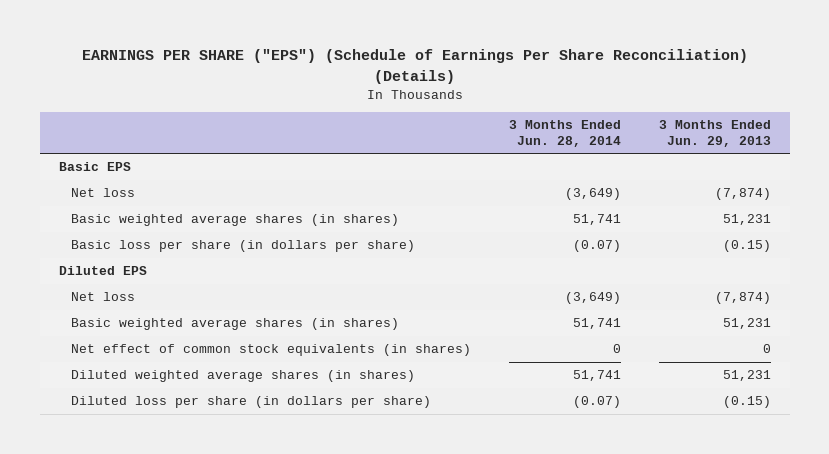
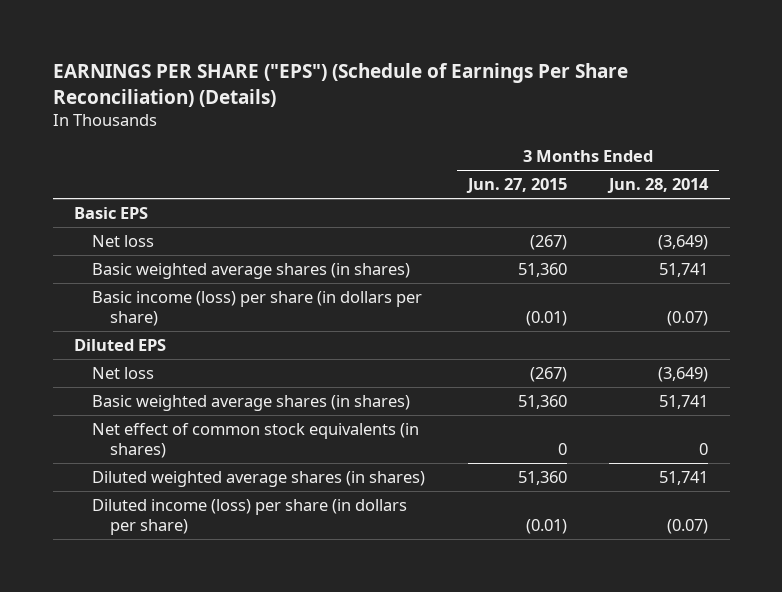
- | 3 Months Ended Jun. 28, 2014 | 3 Months Ended Jun. 29, 2013
+ | 3 Months Ended Jun. 27, 2015 | 3 Months Ended Jun. 28, 2014
- Basic loss per share (in dollars per share) | (0.07) | (0.15)
+ Basic income (loss) per share (in dollars per share) | (0.01) | (0.07)
- Diluted loss per share (in dollars per share) | (0.07) | (0.15)
+ Diluted income (loss) per share (in dollars per share) | (0.01) | (0.07)

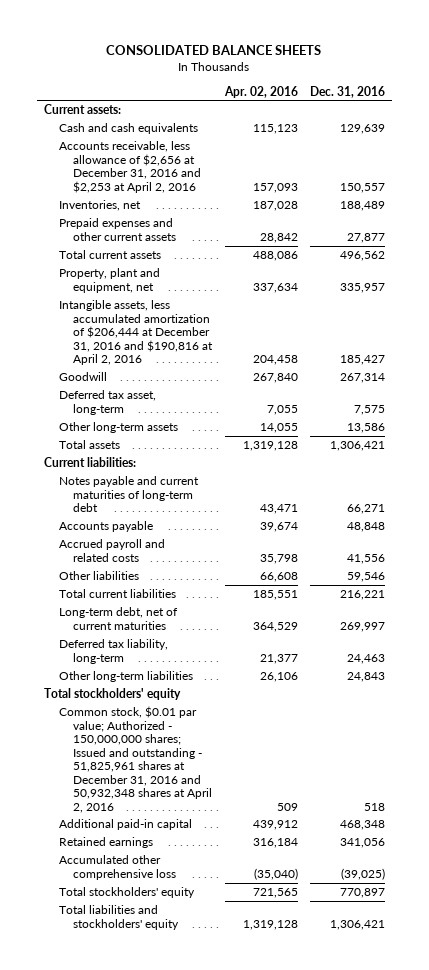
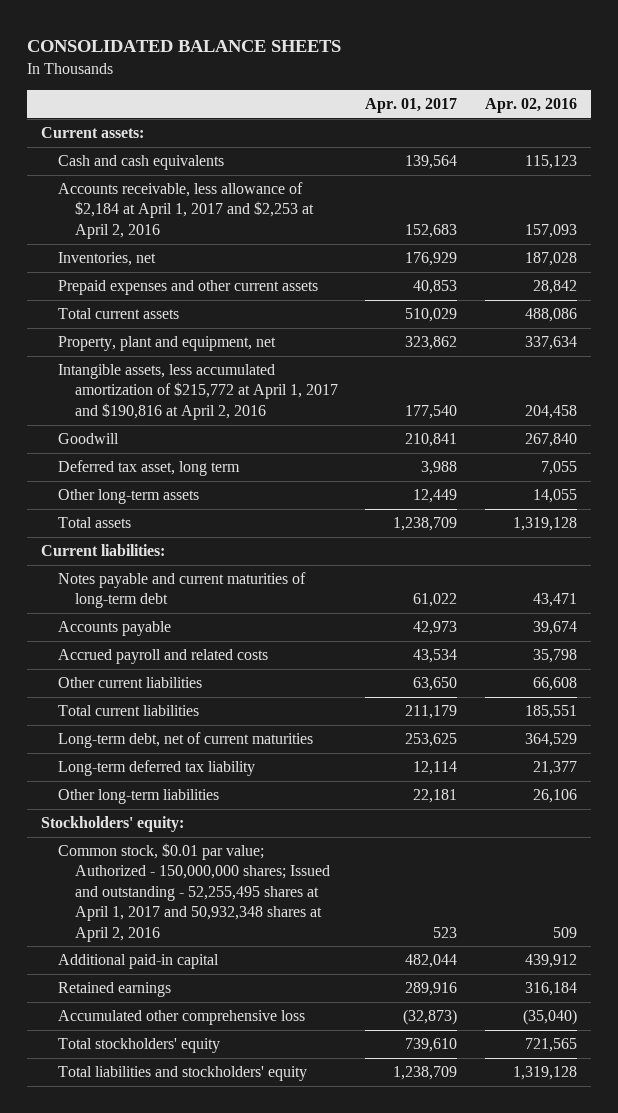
- | Apr. 02, 2016 | Dec. 31, 2016
+ | Apr. 01, 2017 | Apr. 02, 2016
- Accounts receivable, less allowance of $2,656 at December 31, 2016 and $2,253 at April 2, 2016 | 157,093 | 150,557
+ Accounts receivable, less allowance of $2,184 at April 1, 2017 and $2,253 at April 2, 2016 | 152,683 | 157,093
- Intangible assets, less accumulated amortization of $206,444 at December 31, 2016 and $190,816 at April 2, 2016 | 204,458 | 185,427
+ Intangible assets, less accumulated amortization of $215,772 at April 1, 2017 and $190,816 at April 2, 2016 | 177,540 | 204,458
- Deferred tax asset, long-term | 7,055 | 7,575
+ Deferred tax asset, long term | 3,988 | 7,055
- Other liabilities | 66,608 | 59,546
+ Other current liabilities | 63,650 | 66,608
- Deferred tax liability, long-term | 21,377 | 24,463
+ Long-term deferred tax liability | 12,114 | 21,377
- Total stockholders' equity
- Common stock, $0.01 par value; Authorized - 150,000,000 shares; Issued and outstanding - 51,825,961 shares at December 31, 2016 and 50,932,348 shares at April 2, 2016 | 509 | 518
+ Stockholders' equity:
+ Common stock, $0.01 par value; Authorized - 150,000,000 shares; Issued and outstanding - 52,255,495 shares at April 1, 2017 and 50,932,348 shares at April 2, 2016 | 523 | 509

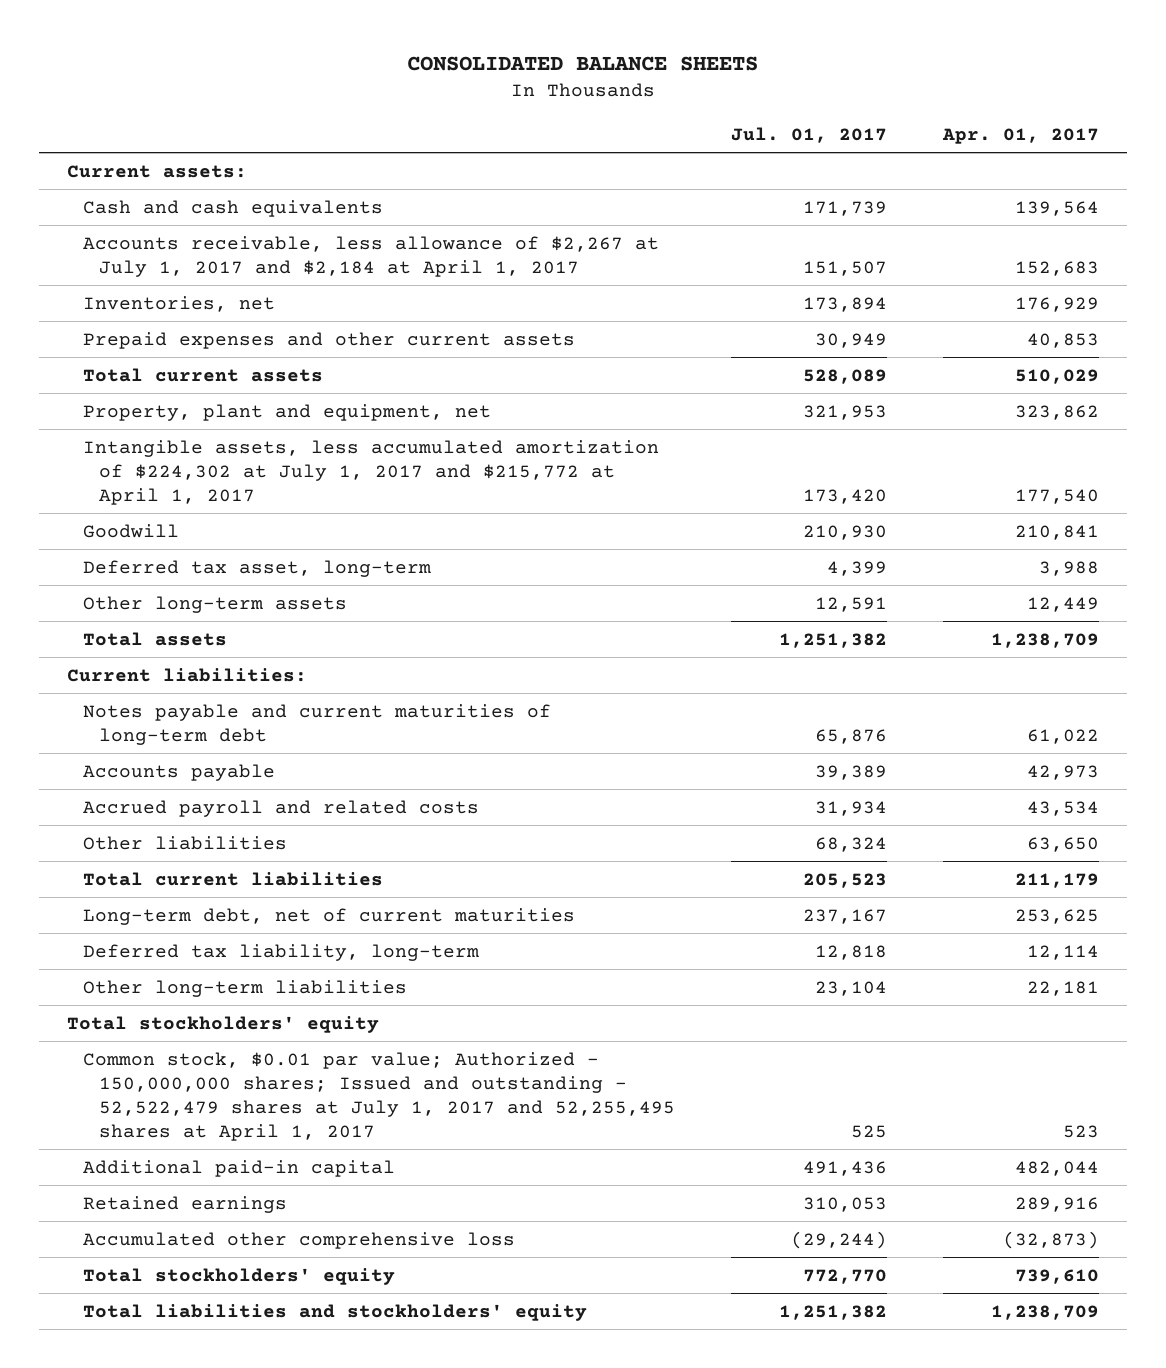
- | Apr. 01, 2017 | Apr. 02, 2016
+ | Jul. 01, 2017 | Apr. 01, 2017
- Accounts receivable, less allowance of $2,184 at April 1, 2017 and $2,253 at April 2, 2016 | 152,683 | 157,093
+ Accounts receivable, less allowance of $2,267 at July 1, 2017 and $2,184 at April 1, 2017 | 151,507 | 152,683
- Intangible assets, less accumulated amortization of $215,772 at April 1, 2017 and $190,816 at April 2, 2016 | 177,540 | 204,458
+ Intangible assets, less accumulated amortization of $224,302 at July 1, 2017 and $215,772 at April 1, 2017 | 173,420 | 177,540
- Deferred tax asset, long term | 3,988 | 7,055
+ Deferred tax asset, long-term | 4,399 | 3,988
- Other current liabilities | 63,650 | 66,608
+ Other liabilities | 68,324 | 63,650
- Long-term deferred tax liability | 12,114 | 21,377
+ Deferred tax liability, long-term | 12,818 | 12,114
- Stockholders' equity:
- Common stock, $0.01 par value; Authorized - 150,000,000 shares; Issued and outstanding - 52,255,495 shares at April 1, 2017 and 50,932,348 shares at April 2, 2016 | 523 | 509
+ Total stockholders' equity
+ Common stock, $0.01 par value; Authorized - 150,000,000 shares; Issued and outstanding - 52,522,479 shares at July 1, 2017 and 52,255,495 shares at April 1, 2017 | 525 | 523

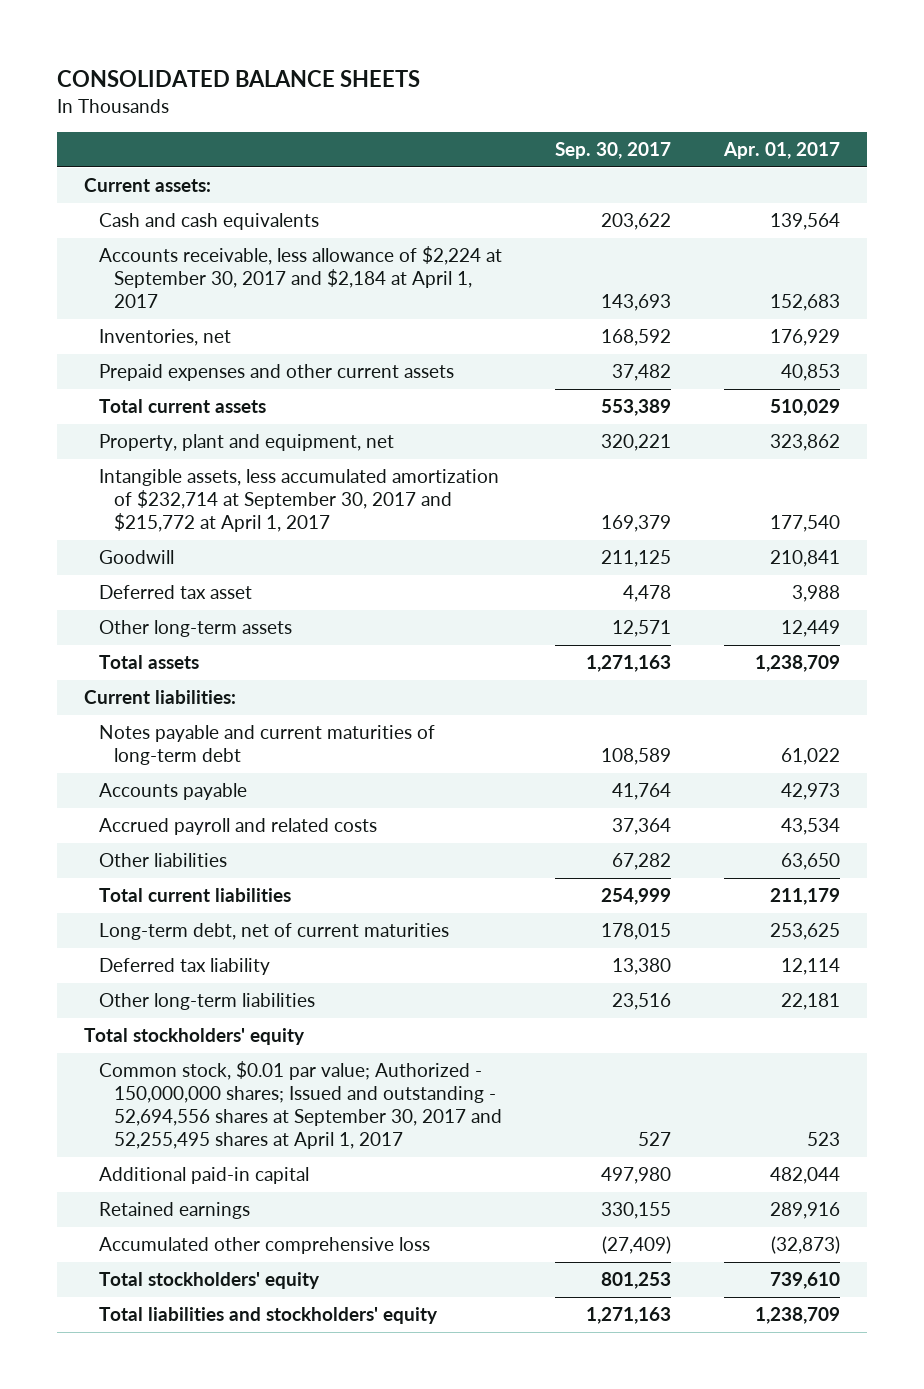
- | Jul. 01, 2017 | Apr. 01, 2017
+ | Sep. 30, 2017 | Apr. 01, 2017
- Accounts receivable, less allowance of $2,267 at July 1, 2017 and $2,184 at April 1, 2017 | 151,507 | 152,683
+ Accounts receivable, less allowance of $2,224 at September 30, 2017 and $2,184 at April 1, 2017 | 143,693 | 152,683
- Intangible assets, less accumulated amortization of $224,302 at July 1, 2017 and $215,772 at April 1, 2017 | 173,420 | 177,540
+ Intangible assets, less accumulated amortization of $232,714 at September 30, 2017 and $215,772 at April 1, 2017 | 169,379 | 177,540
- Deferred tax asset, long-term | 4,399 | 3,988
+ Deferred tax asset | 4,478 | 3,988
- Deferred tax liability, long-term | 12,818 | 12,114
+ Deferred tax liability | 13,380 | 12,114
- Common stock, $0.01 par value; Authorized - 150,000,000 shares; Issued and outstanding - 52,522,479 shares at July 1, 2017 and 52,255,495 shares at April 1, 2017 | 525 | 523
+ Common stock, $0.01 par value; Authorized - 150,000,000 shares; Issued and outstanding - 52,694,556 shares at September 30, 2017 and 52,255,495 shares at April 1, 2017 | 527 | 523

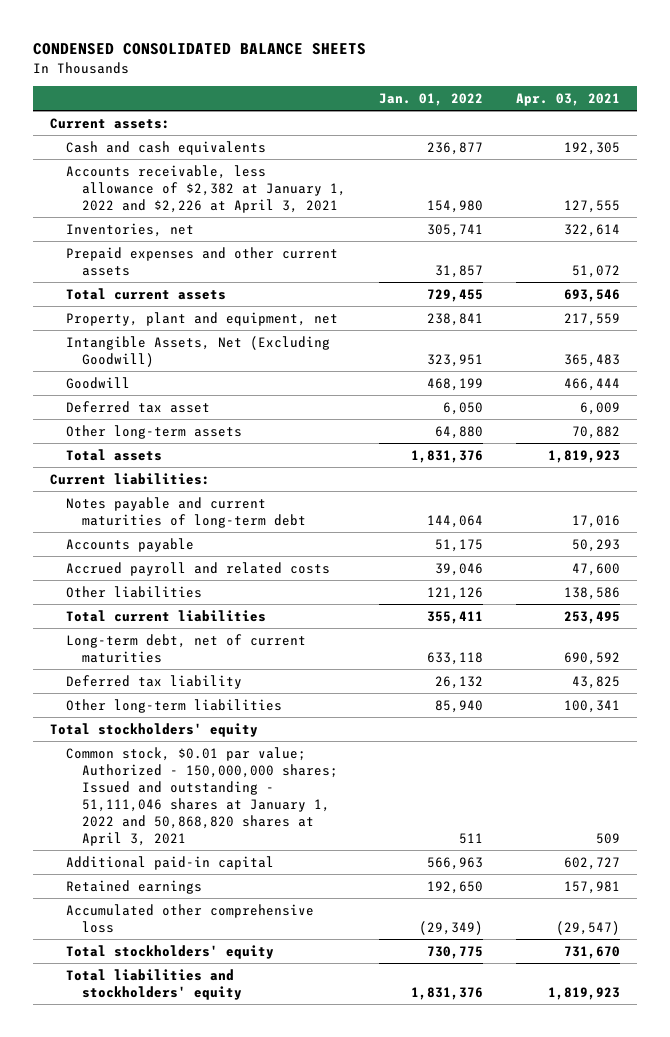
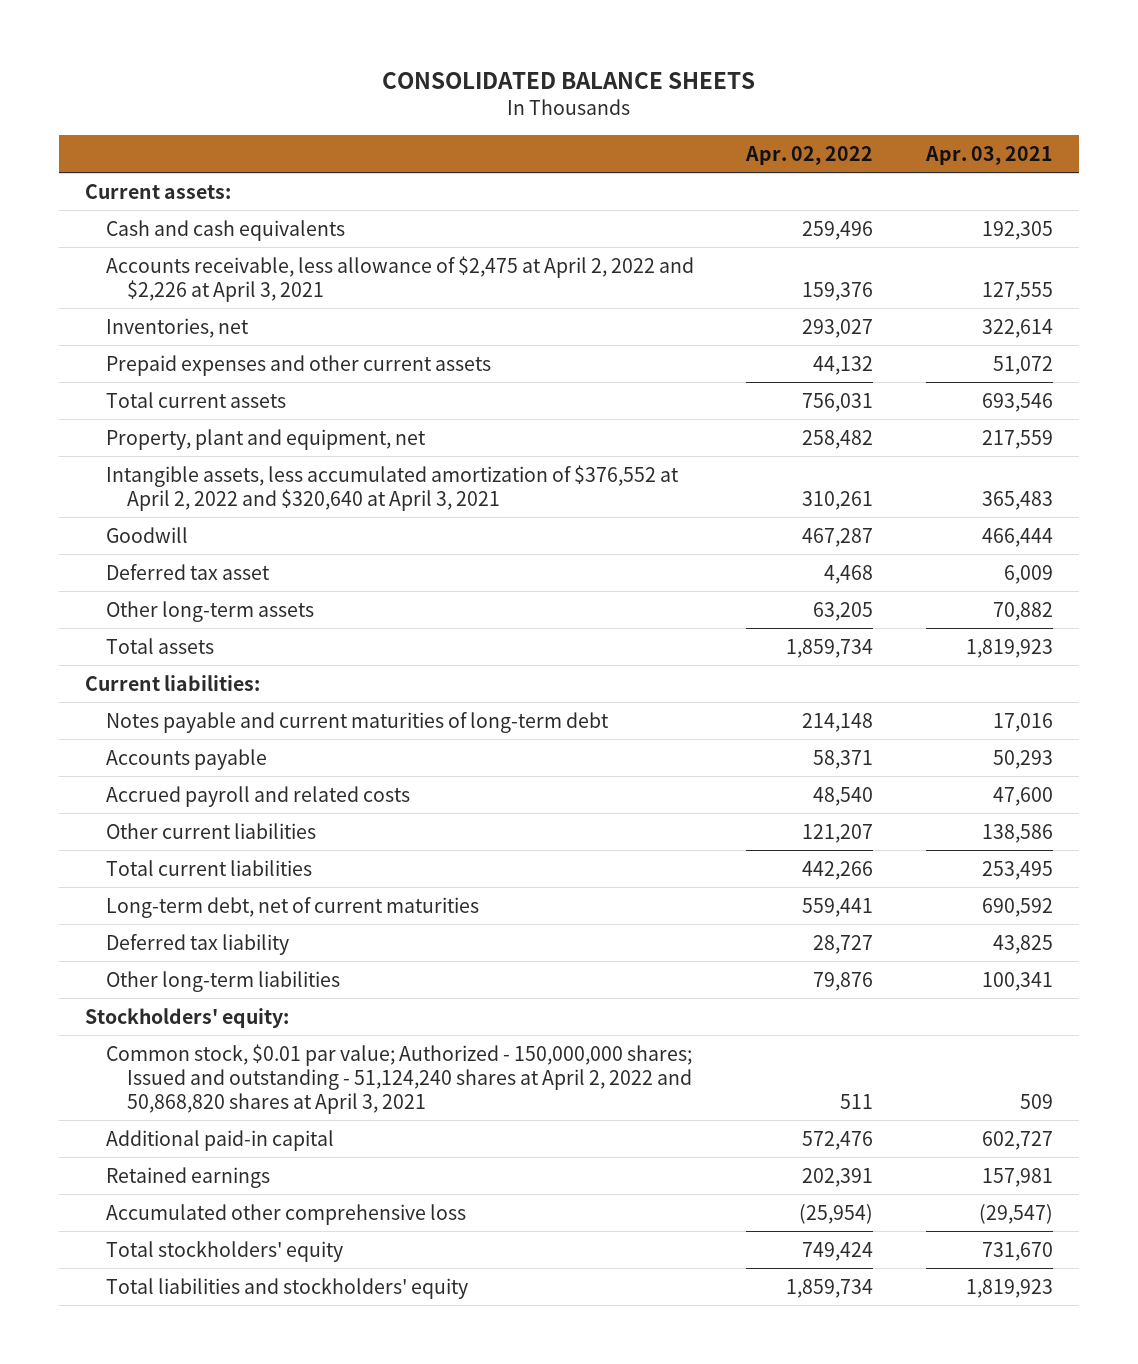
- CONDENSED CONSOLIDATED BALANCE SHEETS
+ CONSOLIDATED BALANCE SHEETS
- | Jan. 01, 2022 | Apr. 03, 2021
+ | Apr. 02, 2022 | Apr. 03, 2021
- Accounts receivable, less allowance of $2,382 at January 1, 2022 and $2,226 at April 3, 2021 | 154,980 | 127,555
+ Accounts receivable, less allowance of $2,475 at April 2, 2022 and $2,226 at April 3, 2021 | 159,376 | 127,555
- Intangible Assets, Net (Excluding Goodwill) | 323,951 | 365,483
+ Intangible assets, less accumulated amortization of $376,552 at April 2, 2022 and $320,640 at April 3, 2021 | 310,261 | 365,483
- Other liabilities | 121,126 | 138,586
+ Other current liabilities | 121,207 | 138,586
- Total stockholders' equity
- Common stock, $0.01 par value; Authorized - 150,000,000 shares; Issued and outstanding - 51,111,046 shares at January 1, 2022 and 50,868,820 shares at April 3, 2021 | 511 | 509
+ Stockholders' equity:
+ Common stock, $0.01 par value; Authorized - 150,000,000 shares; Issued and outstanding - 51,124,240 shares at April 2, 2022 and 50,868,820 shares at April 3, 2021 | 511 | 509

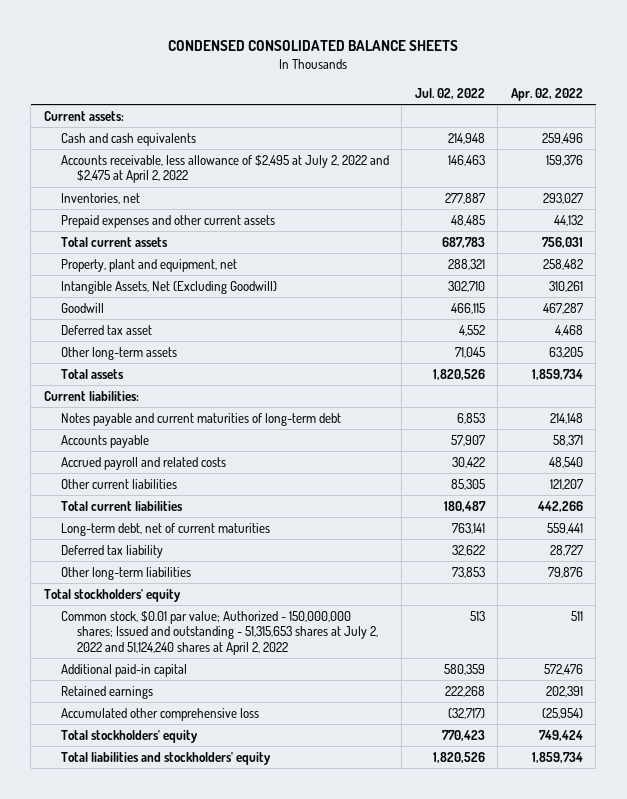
- CONSOLIDATED BALANCE SHEETS
+ CONDENSED CONSOLIDATED BALANCE SHEETS
- | Apr. 02, 2022 | Apr. 03, 2021
+ | Jul. 02, 2022 | Apr. 02, 2022
- Accounts receivable, less allowance of $2,475 at April 2, 2022 and $2,226 at April 3, 2021 | 159,376 | 127,555
+ Accounts receivable, less allowance of $2,495 at July 2, 2022 and $2,475 at April 2, 2022 | 146,463 | 159,376
- Intangible assets, less accumulated amortization of $376,552 at April 2, 2022 and $320,640 at April 3, 2021 | 310,261 | 365,483
+ Intangible Assets, Net (Excluding Goodwill) | 302,710 | 310,261
- Stockholders' equity:
- Common stock, $0.01 par value; Authorized - 150,000,000 shares; Issued and outstanding - 51,124,240 shares at April 2, 2022 and 50,868,820 shares at April 3, 2021 | 511 | 509
+ Total stockholders' equity
+ Common stock, $0.01 par value; Authorized - 150,000,000 shares; Issued and outstanding - 51,315,653 shares at July 2, 2022 and 51,124,240 shares at April 2, 2022 | 513 | 511

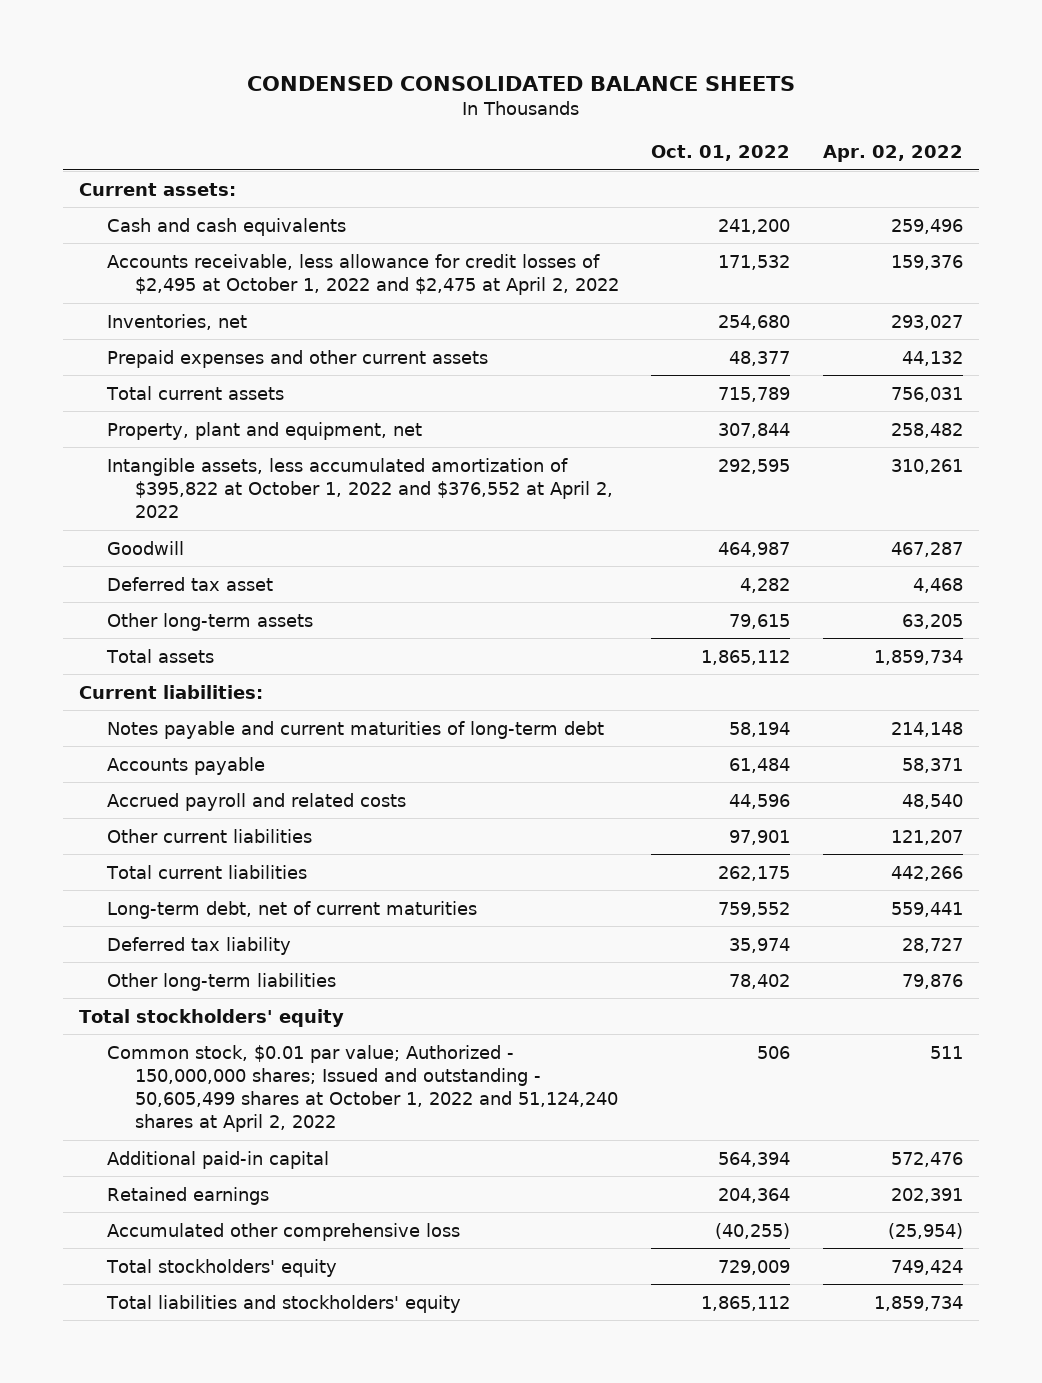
- | Jul. 02, 2022 | Apr. 02, 2022
+ | Oct. 01, 2022 | Apr. 02, 2022
- Accounts receivable, less allowance of $2,495 at July 2, 2022 and $2,475 at April 2, 2022 | 146,463 | 159,376
+ Accounts receivable, less allowance for credit losses of $2,495 at October 1, 2022 and $2,475 at April 2, 2022 | 171,532 | 159,376
- Intangible Assets, Net (Excluding Goodwill) | 302,710 | 310,261
+ Intangible assets, less accumulated amortization of $395,822 at October 1, 2022 and $376,552 at April 2, 2022 | 292,595 | 310,261
- Common stock, $0.01 par value; Authorized - 150,000,000 shares; Issued and outstanding - 51,315,653 shares at July 2, 2022 and 51,124,240 shares at April 2, 2022 | 513 | 511
+ Common stock, $0.01 par value; Authorized - 150,000,000 shares; Issued and outstanding - 50,605,499 shares at October 1, 2022 and 51,124,240 shares at April 2, 2022 | 506 | 511

